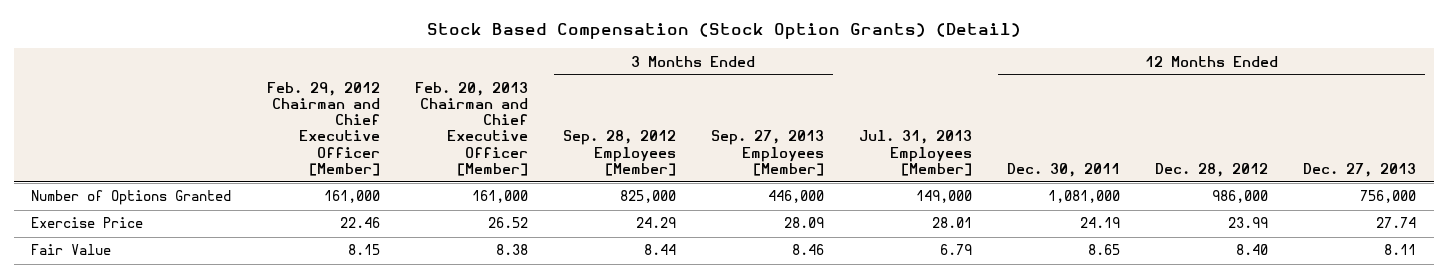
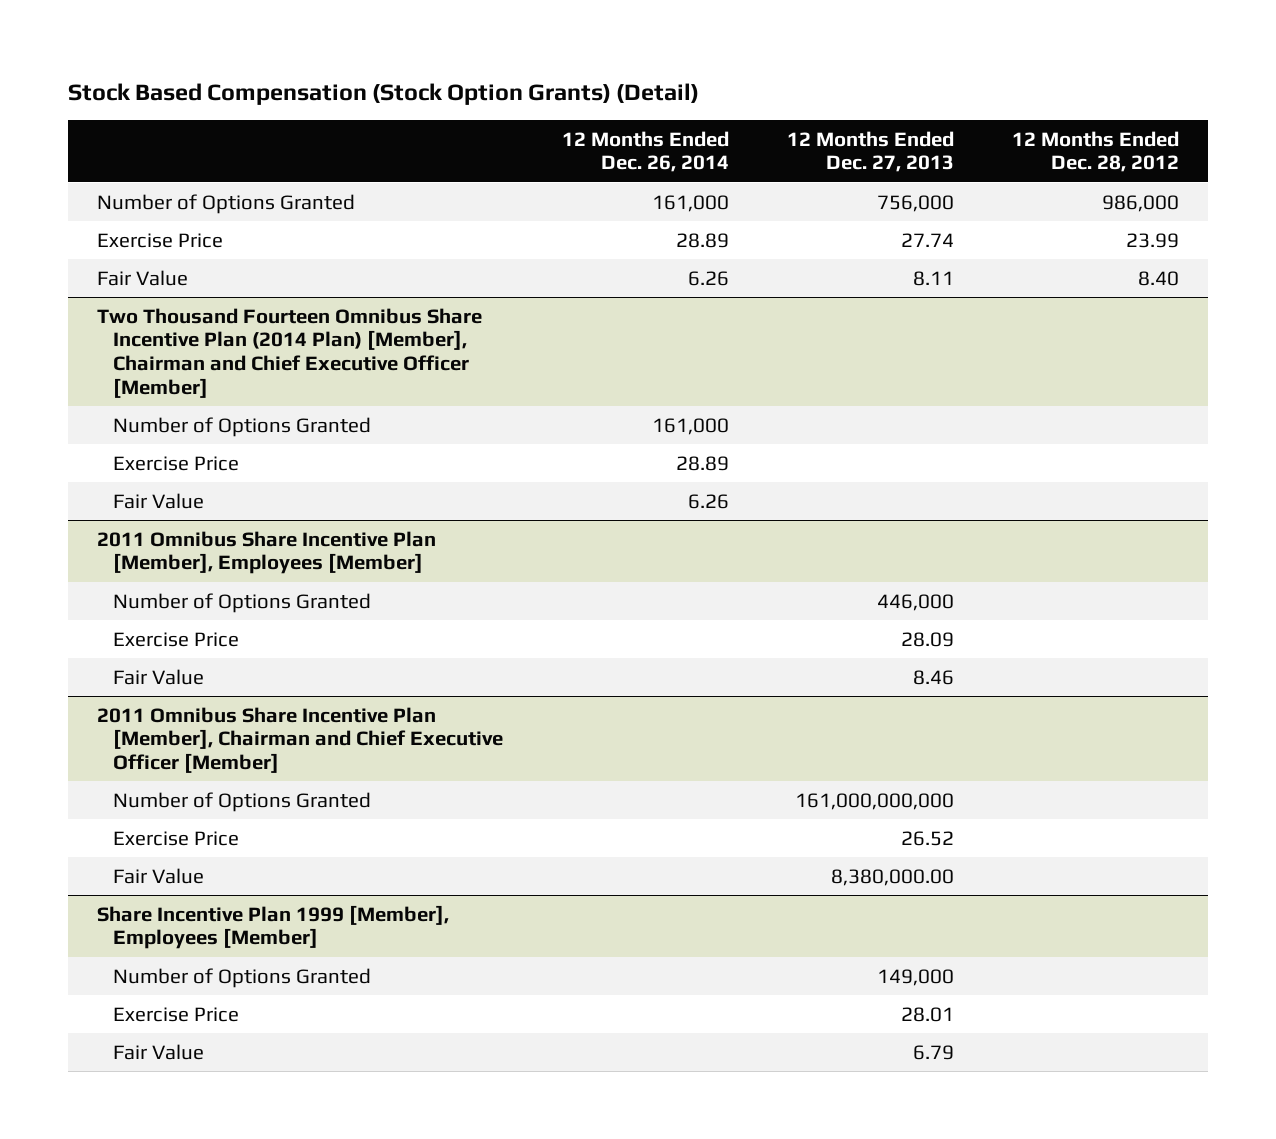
- | Feb. 29, 2012 Chairman and Chief Executive Officer [Member] | Feb. 20, 2013 Chairman and Chief Executive Officer [Member] | 3 Months Ended Sep. 28, 2012 Employees [Member] | 3 Months Ended Sep. 27, 2013 Employees [Member] | Jul. 31, 2013 Employees [Member] | 12 Months Ended Dec. 30, 2011 | 12 Months Ended Dec. 28, 2012 | 12 Months Ended Dec. 27, 2013
+ | 12 Months Ended Dec. 26, 2014 | 12 Months Ended Dec. 27, 2013 | 12 Months Ended Dec. 28, 2012
+ Two Thousand Fourteen Omnibus Share Incentive Plan (2014 Plan) [Member], Chairman and Chief Executive Officer [Member]
+ Number of Options Granted | 161,000 | |
+ Exercise Price | 28.89 | |
+ Fair Value | 6.26 | |
+ 2011 Omnibus Share Incentive Plan [Member], Employees [Member]
+ Number of Options Granted | | 446,000 |
+ Exercise Price | | 28.09 |
+ Fair Value | | 8.46 |
+ 2011 Omnibus Share Incentive Plan [Member], Chairman and Chief Executive Officer [Member]
+ Number of Options Granted | | 161,000,000,000 |
+ Exercise Price | | 26.52 |
+ Fair Value | | 8,380,000.00 |
+ Share Incentive Plan 1999 [Member], Employees [Member]
+ Number of Options Granted | | 149,000 |
+ Exercise Price | | 28.01 |
+ Fair Value | | 6.79 |

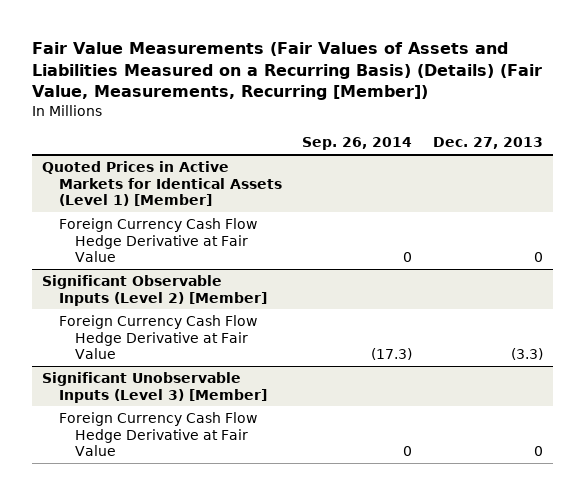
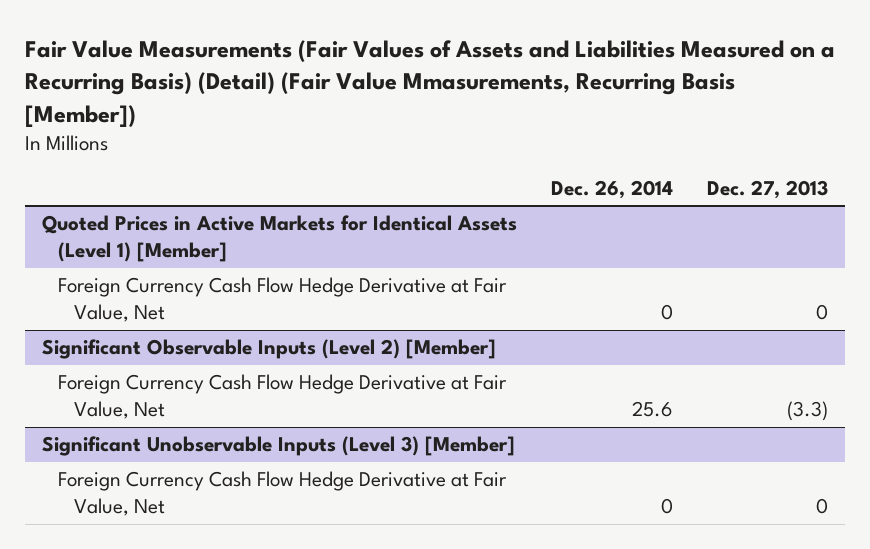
- Fair Value Measurements (Fair Values of Assets and Liabilities Measured on a Recurring Basis) (Details) (Fair Value, Measurements, Recurring [Member])
+ Fair Value Measurements (Fair Values of Assets and Liabilities Measured on a Recurring Basis) (Detail) (Fair Value Mmasurements, Recurring Basis [Member])
- | Sep. 26, 2014 | Dec. 27, 2013
+ | Dec. 26, 2014 | Dec. 27, 2013
@ Quoted Prices in Active Markets for Identical Assets (Level 1) [Member]
- Foreign Currency Cash Flow Hedge Derivative at Fair Value | 0 | 0
+ Foreign Currency Cash Flow Hedge Derivative at Fair Value, Net | 0 | 0
@ Significant Observable Inputs (Level 2) [Member]
- Foreign Currency Cash Flow Hedge Derivative at Fair Value | (17.3) | (3.3)
+ Foreign Currency Cash Flow Hedge Derivative at Fair Value, Net | 25.6 | (3.3)
@ Significant Unobservable Inputs (Level 3) [Member]
- Foreign Currency Cash Flow Hedge Derivative at Fair Value | 0 | 0
+ Foreign Currency Cash Flow Hedge Derivative at Fair Value, Net | 0 | 0

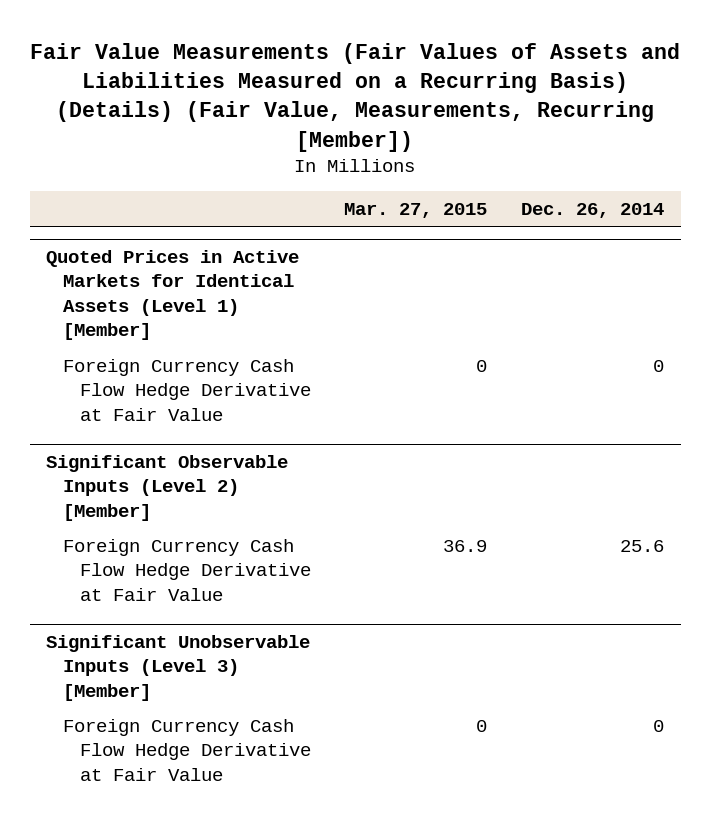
- Fair Value Measurements (Fair Values of Assets and Liabilities Measured on a Recurring Basis) (Detail) (Fair Value Mmasurements, Recurring Basis [Member])
+ Fair Value Measurements (Fair Values of Assets and Liabilities Measured on a Recurring Basis) (Details) (Fair Value, Measurements, Recurring [Member])
- | Dec. 26, 2014 | Dec. 27, 2013
+ | Mar. 27, 2015 | Dec. 26, 2014
@ Quoted Prices in Active Markets for Identical Assets (Level 1) [Member]
- Foreign Currency Cash Flow Hedge Derivative at Fair Value, Net | 0 | 0
+ Foreign Currency Cash Flow Hedge Derivative at Fair Value | 0 | 0
@ Significant Observable Inputs (Level 2) [Member]
- Foreign Currency Cash Flow Hedge Derivative at Fair Value, Net | 25.6 | (3.3)
+ Foreign Currency Cash Flow Hedge Derivative at Fair Value | 36.9 | 25.6
@ Significant Unobservable Inputs (Level 3) [Member]
- Foreign Currency Cash Flow Hedge Derivative at Fair Value, Net | 0 | 0
+ Foreign Currency Cash Flow Hedge Derivative at Fair Value | 0 | 0

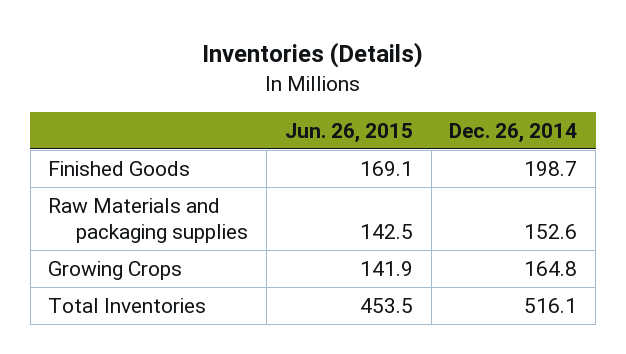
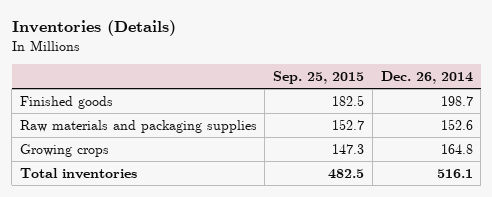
- | Jun. 26, 2015 | Dec. 26, 2014
+ | Sep. 25, 2015 | Dec. 26, 2014
- Finished Goods | 169.1 | 198.7
- Raw Materials and packaging supplies | 142.5 | 152.6
- Growing Crops | 141.9 | 164.8
- Total Inventories | 453.5 | 516.1
+ Finished goods | 182.5 | 198.7
+ Raw materials and packaging supplies | 152.7 | 152.6
+ Growing crops | 147.3 | 164.8
+ Total inventories | 482.5 | 516.1

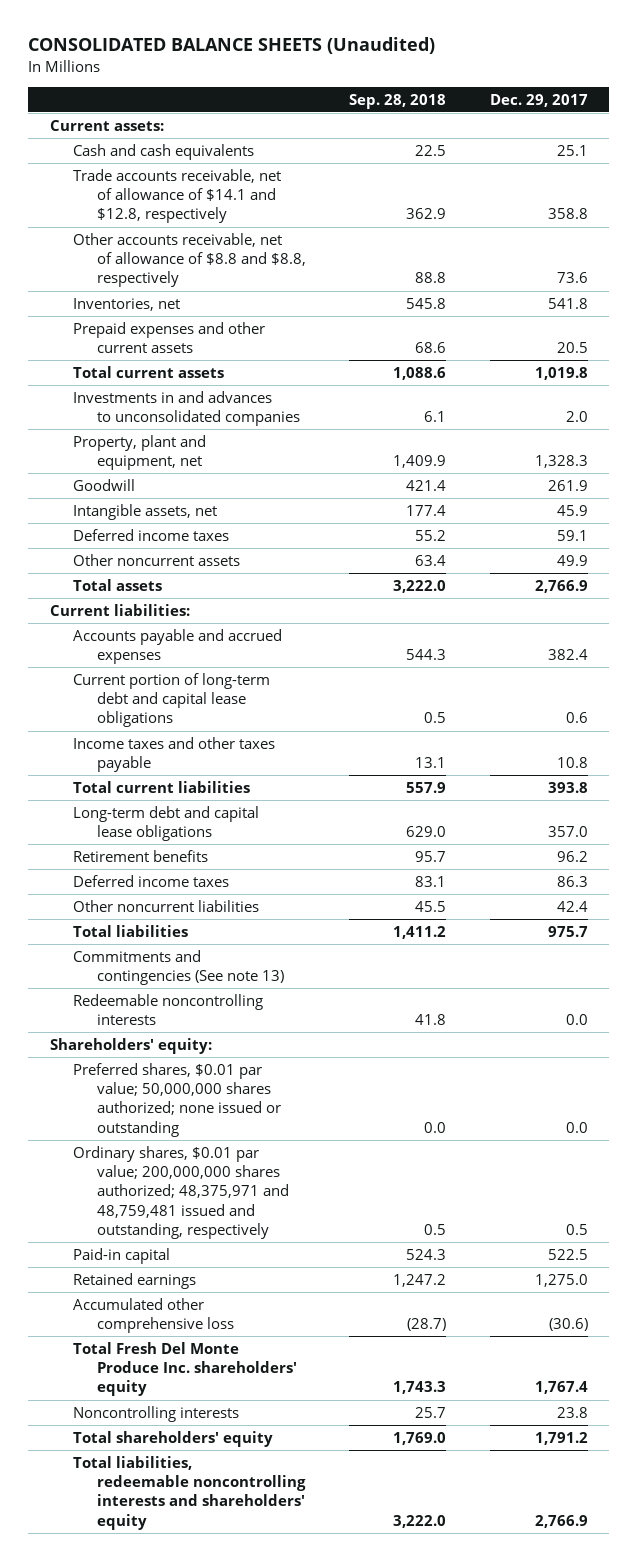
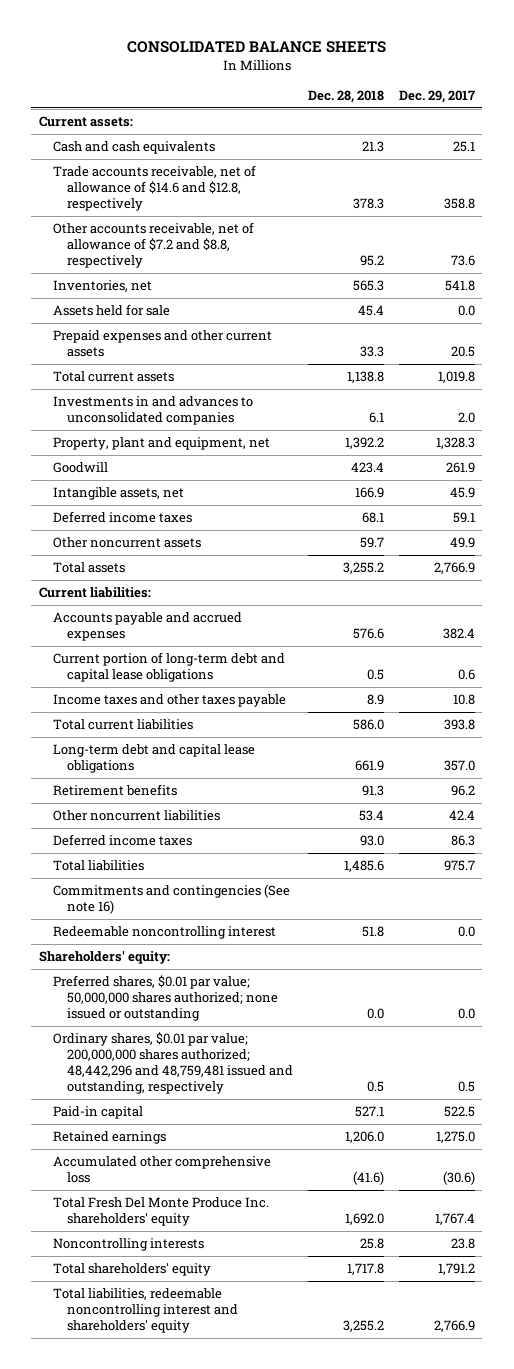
- CONSOLIDATED BALANCE SHEETS (Unaudited)
+ CONSOLIDATED BALANCE SHEETS
- | Sep. 28, 2018 | Dec. 29, 2017
+ | Dec. 28, 2018 | Dec. 29, 2017
- Trade accounts receivable, net of allowance of $14.1 and $12.8, respectively | 362.9 | 358.8
- Other accounts receivable, net of allowance of $8.8 and $8.8, respectively | 88.8 | 73.6
+ Trade accounts receivable, net of allowance of $14.6 and $12.8, respectively | 378.3 | 358.8
+ Other accounts receivable, net of allowance of $7.2 and $8.8, respectively | 95.2 | 73.6
+ Assets held for sale | 45.4 | 0.0
moved down: Deferred income taxes | 93.0 | 86.3
- Commitments and contingencies (See note 13)
- Redeemable noncontrolling interests | 41.8 | 0.0
+ Commitments and contingencies (See note 16)
+ Redeemable noncontrolling interest | 51.8 | 0.0
- Ordinary shares, $0.01 par value; 200,000,000 shares authorized; 48,375,971 and 48,759,481 issued and outstanding, respectively | 0.5 | 0.5
+ Ordinary shares, $0.01 par value; 200,000,000 shares authorized; 48,442,296 and 48,759,481 issued and outstanding, respectively | 0.5 | 0.5
- Total liabilities, redeemable noncontrolling interests and shareholders' equity | 3,222.0 | 2,766.9
+ Total liabilities, redeemable noncontrolling interest and shareholders' equity | 3,255.2 | 2,766.9

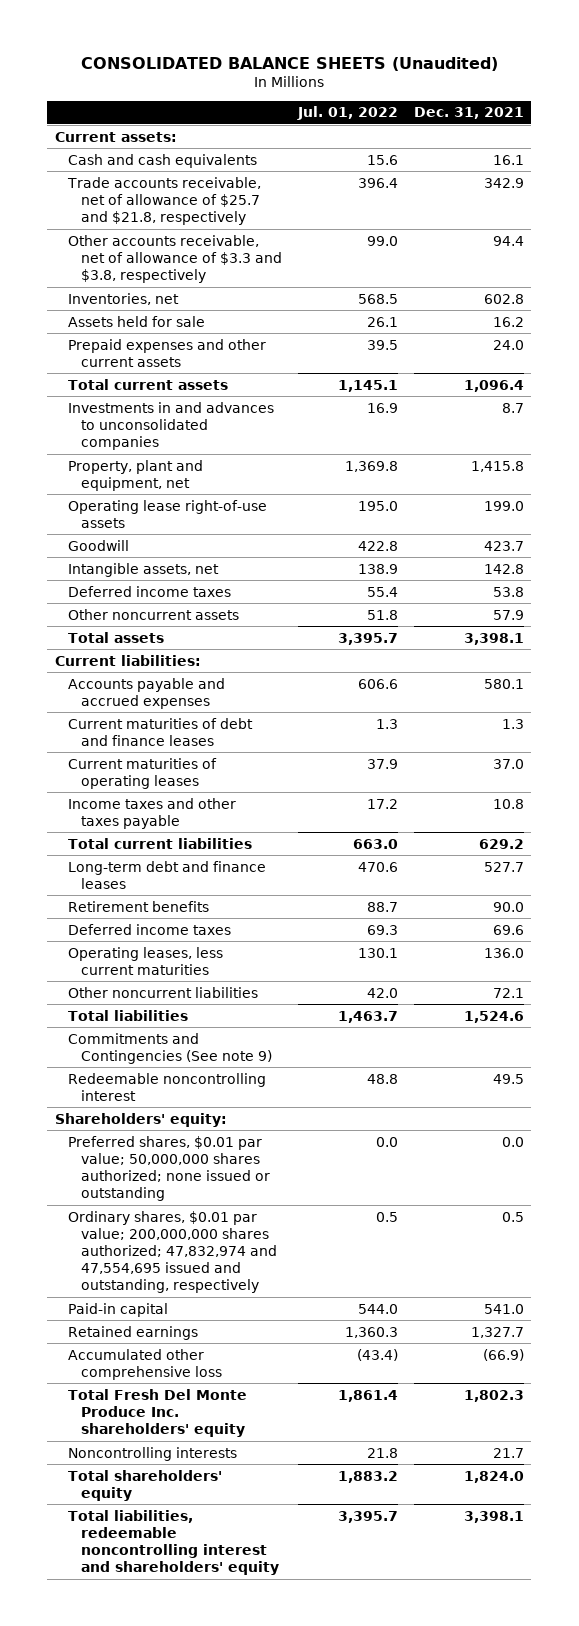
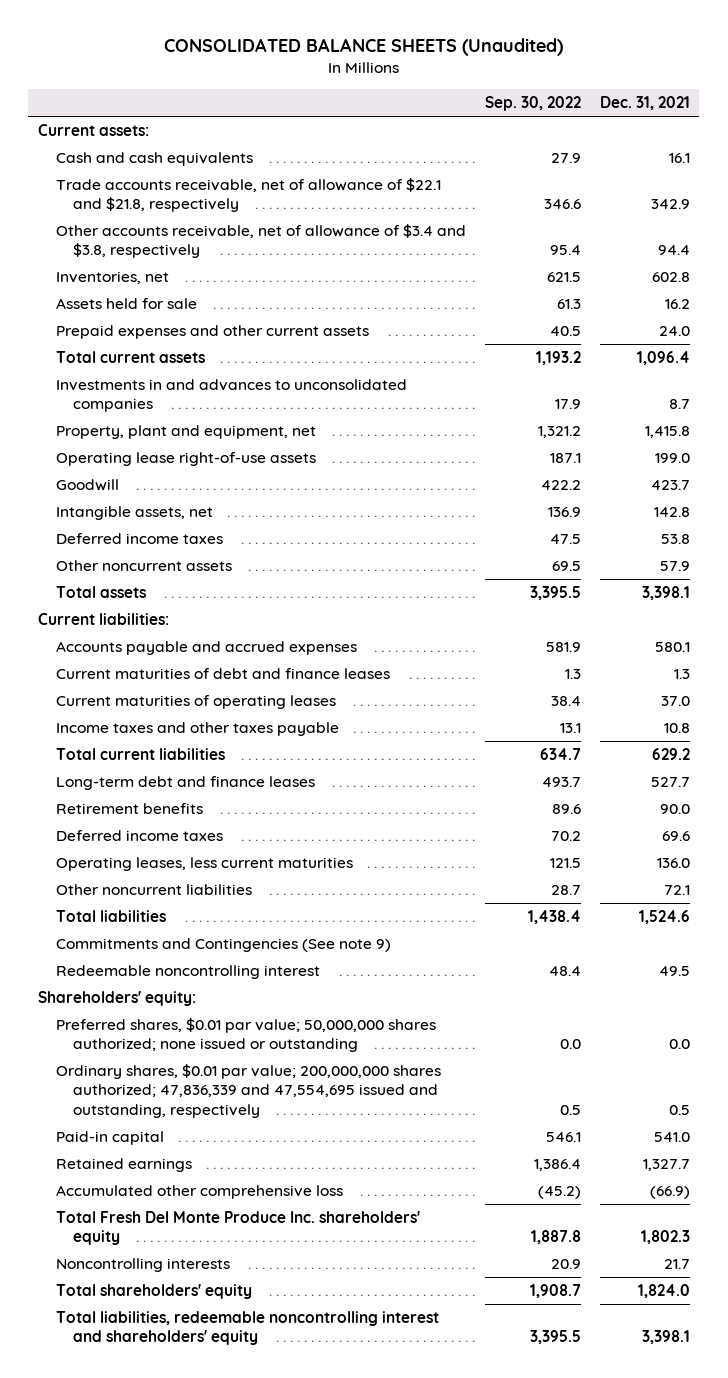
- | Jul. 01, 2022 | Dec. 31, 2021
+ | Sep. 30, 2022 | Dec. 31, 2021
- Trade accounts receivable, net of allowance of $25.7 and $21.8, respectively | 396.4 | 342.9
- Other accounts receivable, net of allowance of $3.3 and $3.8, respectively | 99.0 | 94.4
+ Trade accounts receivable, net of allowance of $22.1 and $21.8, respectively | 346.6 | 342.9
+ Other accounts receivable, net of allowance of $3.4 and $3.8, respectively | 95.4 | 94.4
- Ordinary shares, $0.01 par value; 200,000,000 shares authorized; 47,832,974 and 47,554,695 issued and outstanding, respectively | 0.5 | 0.5
+ Ordinary shares, $0.01 par value; 200,000,000 shares authorized; 47,836,339 and 47,554,695 issued and outstanding, respectively | 0.5 | 0.5

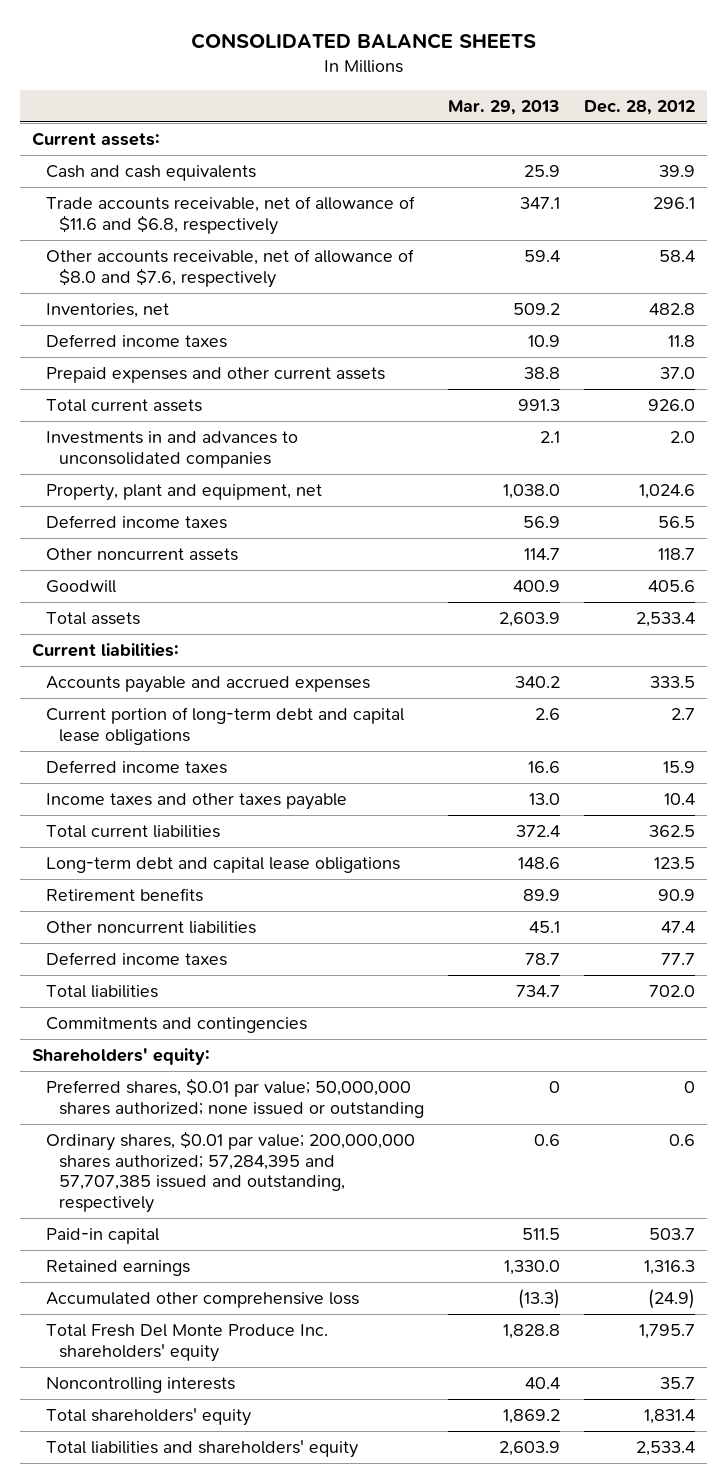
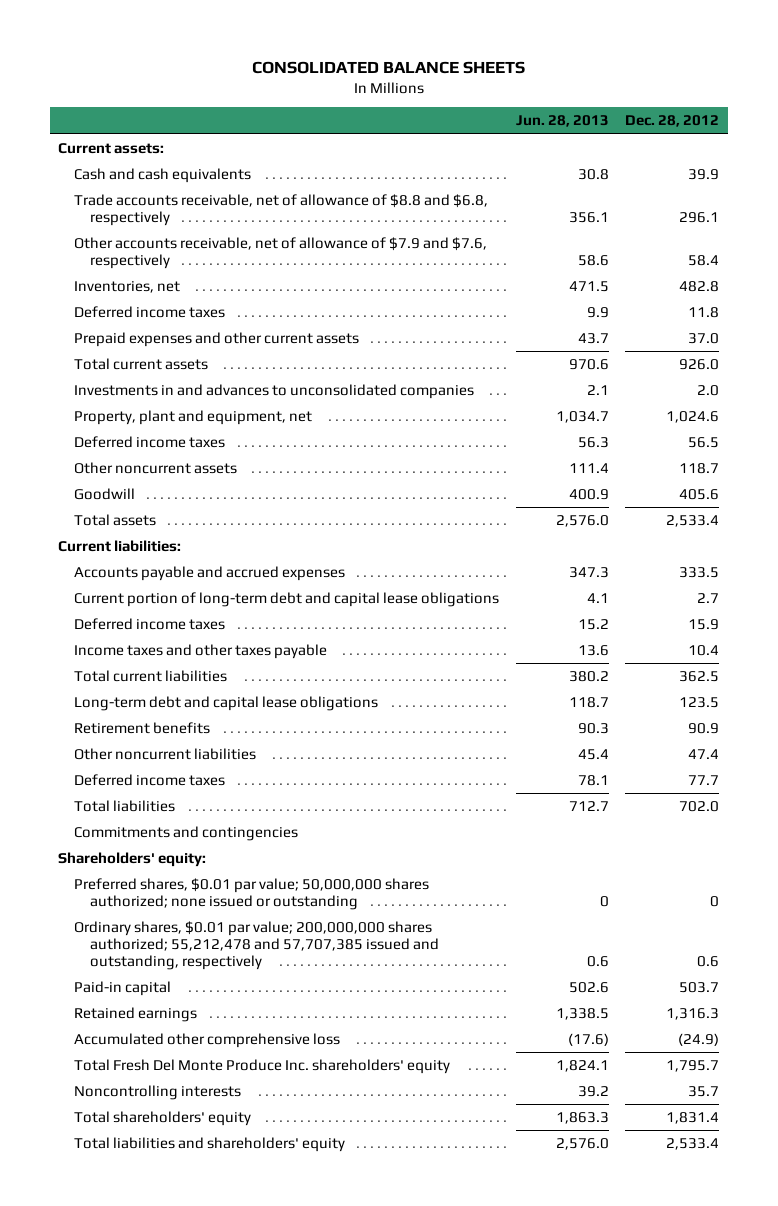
- | Mar. 29, 2013 | Dec. 28, 2012
+ | Jun. 28, 2013 | Dec. 28, 2012
- Trade accounts receivable, net of allowance of $11.6 and $6.8, respectively | 347.1 | 296.1
- Other accounts receivable, net of allowance of $8.0 and $7.6, respectively | 59.4 | 58.4
+ Trade accounts receivable, net of allowance of $8.8 and $6.8, respectively | 356.1 | 296.1
+ Other accounts receivable, net of allowance of $7.9 and $7.6, respectively | 58.6 | 58.4
- Ordinary shares, $0.01 par value; 200,000,000 shares authorized; 57,284,395 and 57,707,385 issued and outstanding, respectively | 0.6 | 0.6
+ Ordinary shares, $0.01 par value; 200,000,000 shares authorized; 55,212,478 and 57,707,385 issued and outstanding, respectively | 0.6 | 0.6

